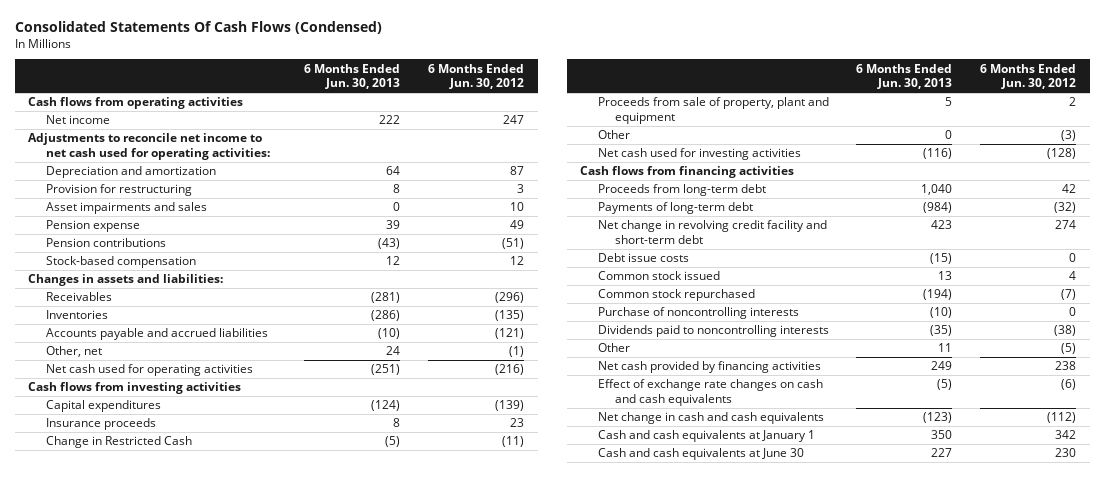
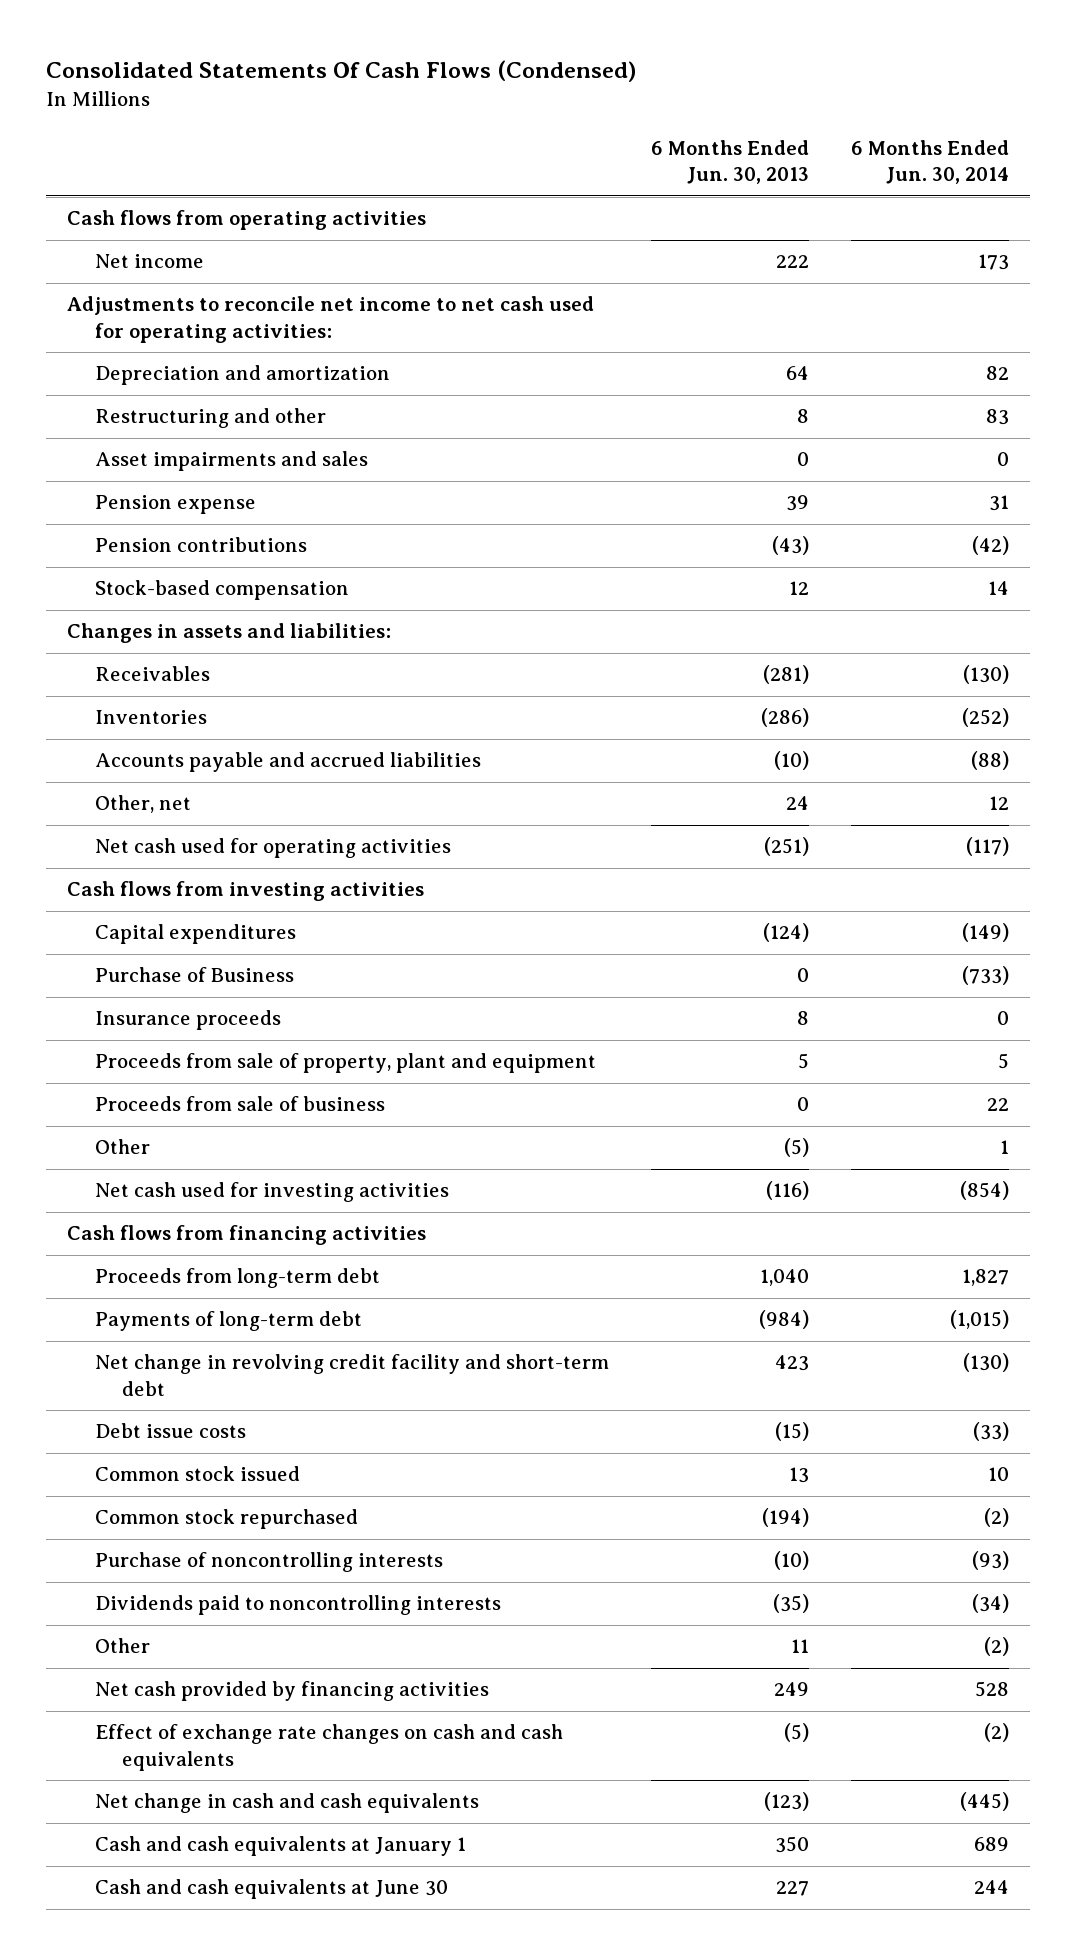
- | 6 Months Ended Jun. 30, 2013 | 6 Months Ended Jun. 30, 2012
+ | 6 Months Ended Jun. 30, 2013 | 6 Months Ended Jun. 30, 2014
- Provision for restructuring | 8 | 3
+ Restructuring and other | 8 | 83
+ Purchase of Business | 0 | (733)
- Change in Restricted Cash | (5) | (11)
- Other | 0 | (3)
+ Proceeds from sale of business | 0 | 22
+ Other | (5) | 1

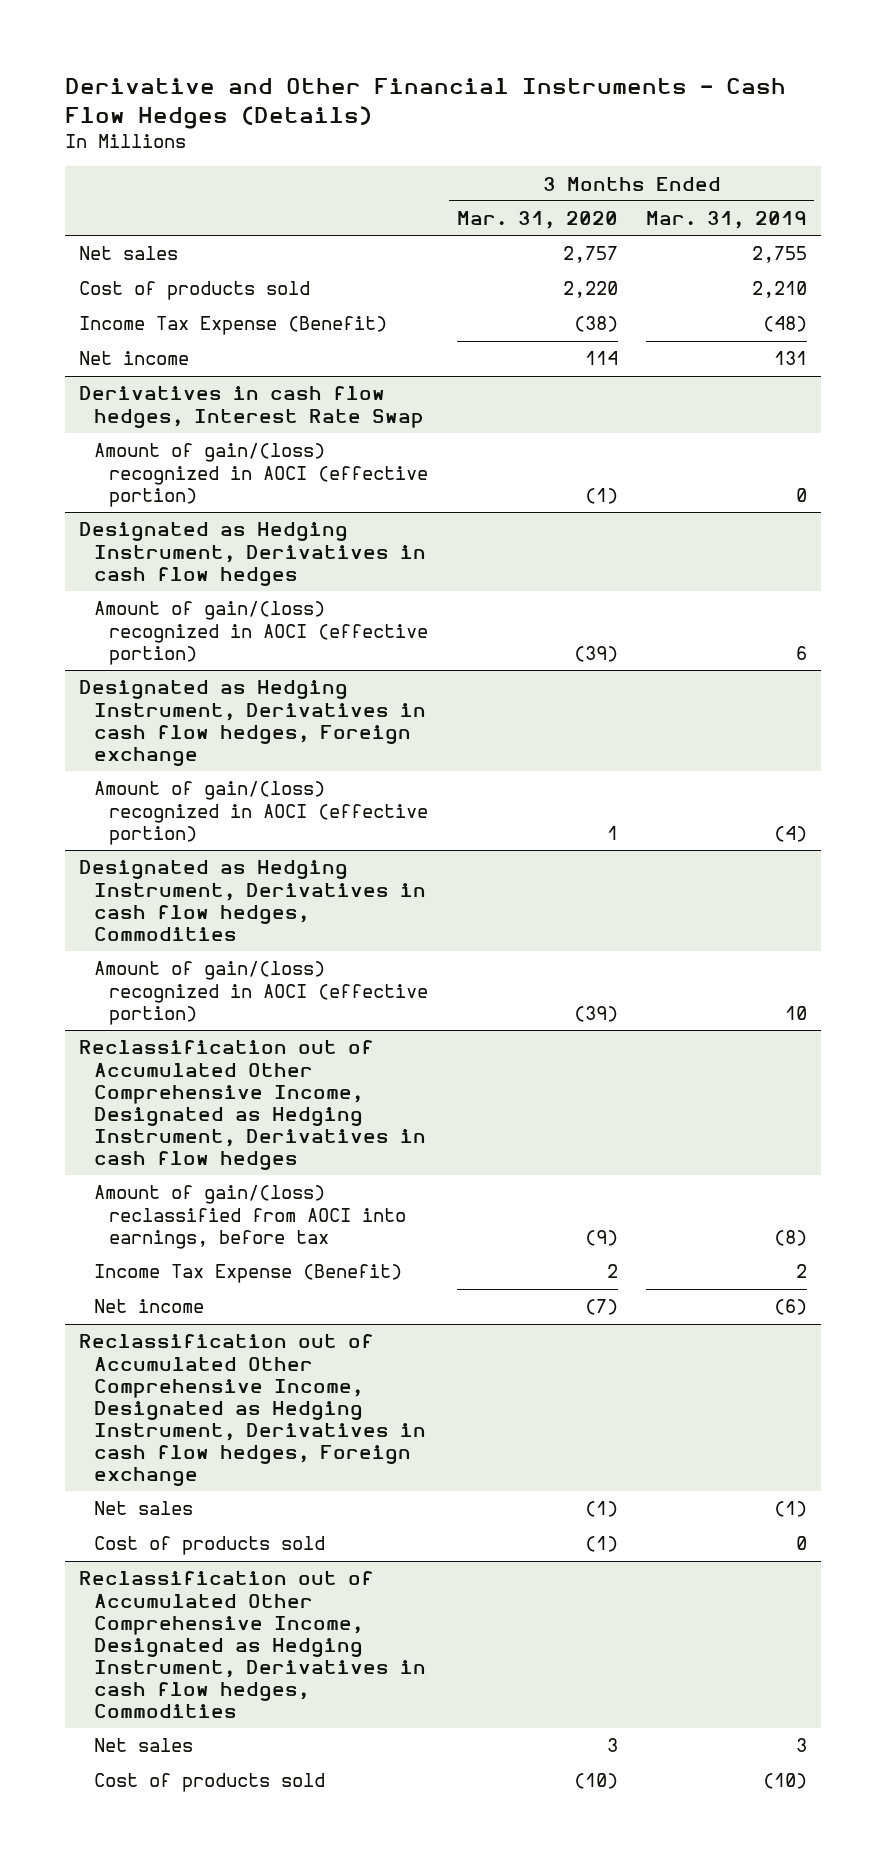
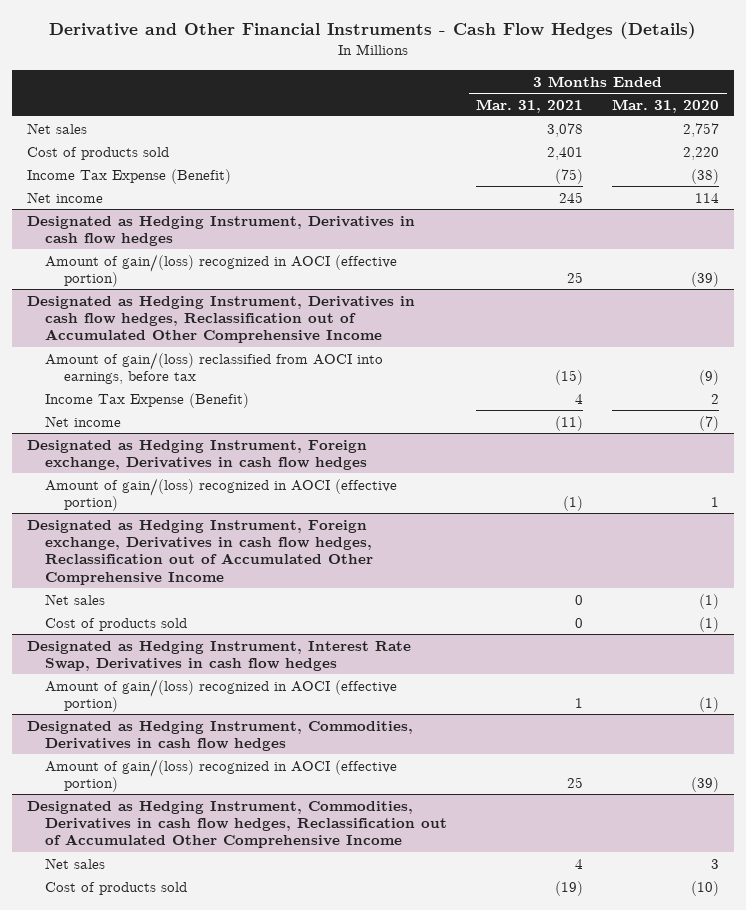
- | 3 Months Ended Mar. 31, 2020 | 3 Months Ended Mar. 31, 2019
+ | 3 Months Ended Mar. 31, 2021 | 3 Months Ended Mar. 31, 2020
- Derivatives in cash flow hedges, Interest Rate Swap
- Amount of gain/(loss) recognized in AOCI (effective portion) | (1) | 0
- Designated as Hedging Instrument, Derivatives in cash flow hedges, Foreign exchange
- Amount of gain/(loss) recognized in AOCI (effective portion) | 1 | (4)
- Designated as Hedging Instrument, Derivatives in cash flow hedges, Commodities
- Amount of gain/(loss) recognized in AOCI (effective portion) | (39) | 10
- Reclassification out of Accumulated Other Comprehensive Income, Designated as Hedging Instrument, Derivatives in cash flow hedges
+ Designated as Hedging Instrument, Derivatives in cash flow hedges, Reclassification out of Accumulated Other Comprehensive Income
- Reclassification out of Accumulated Other Comprehensive Income, Designated as Hedging Instrument, Derivatives in cash flow hedges, Foreign exchange
+ Designated as Hedging Instrument, Foreign exchange, Derivatives in cash flow hedges
+ Amount of gain/(loss) recognized in AOCI (effective portion) | (1) | 1
+ Designated as Hedging Instrument, Foreign exchange, Derivatives in cash flow hedges, Reclassification out of Accumulated Other Comprehensive Income
- Reclassification out of Accumulated Other Comprehensive Income, Designated as Hedging Instrument, Derivatives in cash flow hedges, Commodities
+ Designated as Hedging Instrument, Interest Rate Swap, Derivatives in cash flow hedges
+ Amount of gain/(loss) recognized in AOCI (effective portion) | 1 | (1)
+ Designated as Hedging Instrument, Commodities, Derivatives in cash flow hedges
+ Amount of gain/(loss) recognized in AOCI (effective portion) | 25 | (39)
+ Designated as Hedging Instrument, Commodities, Derivatives in cash flow hedges, Reclassification out of Accumulated Other Comprehensive Income

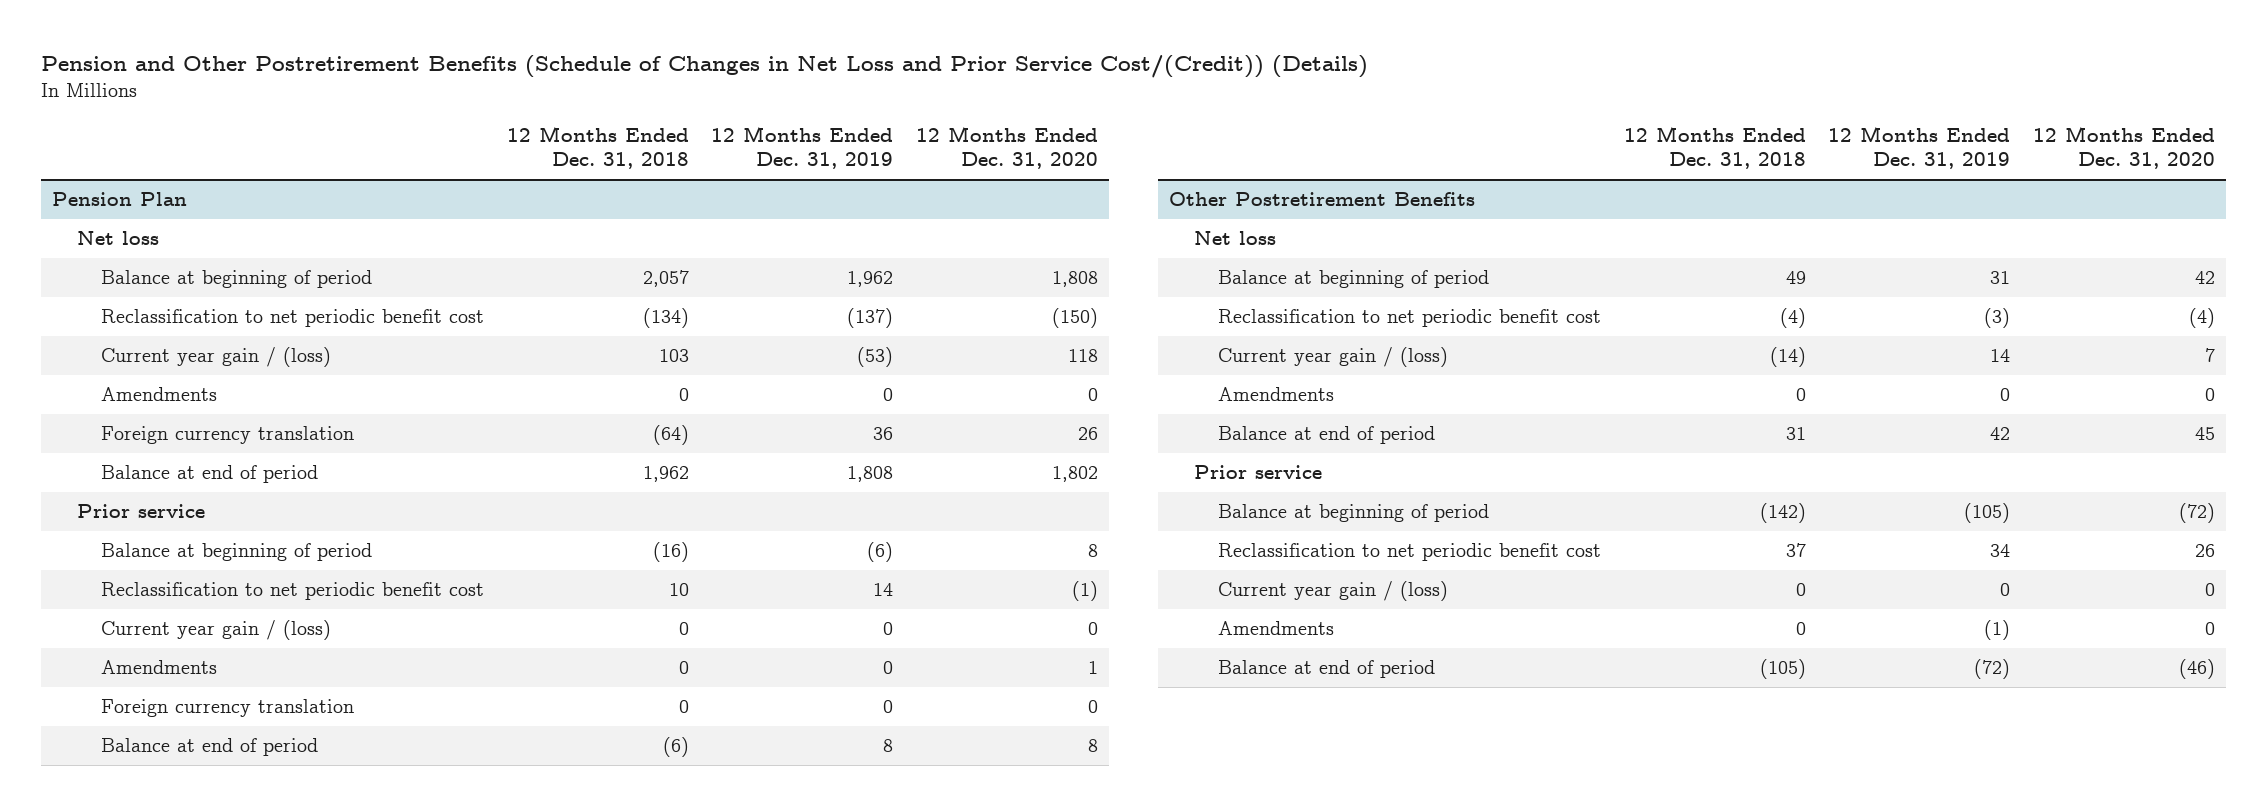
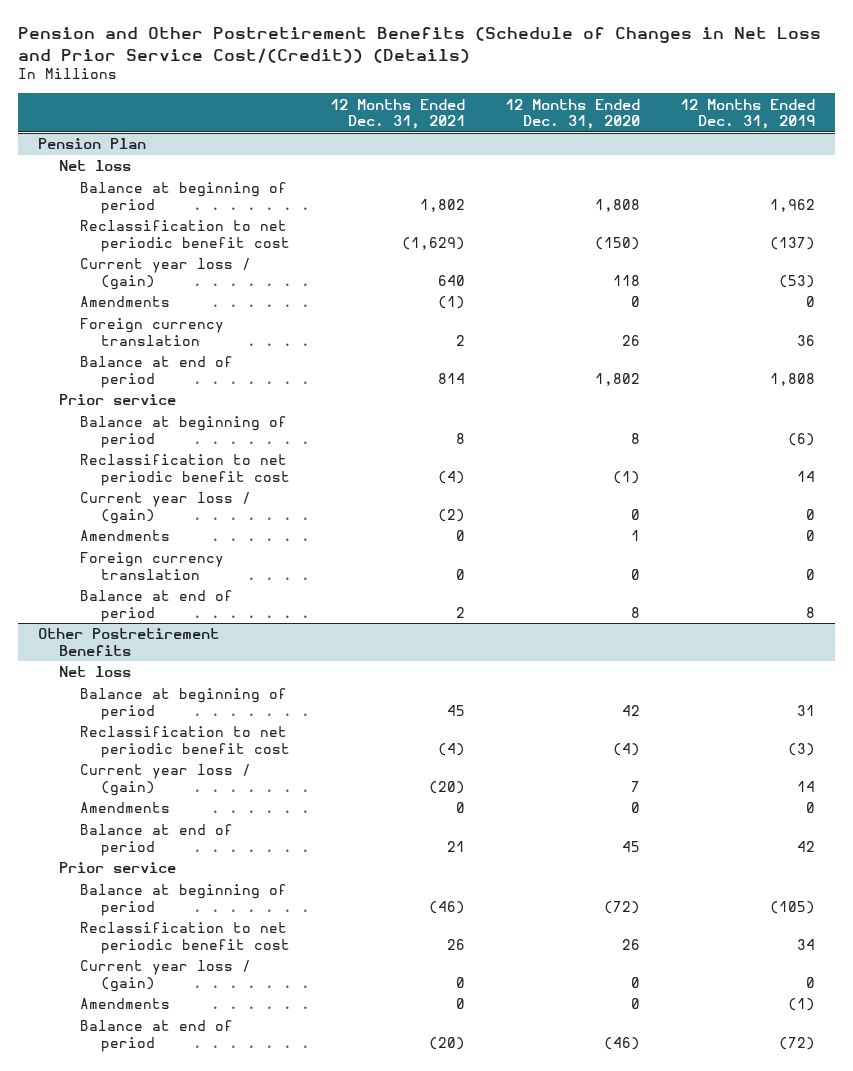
- | 12 Months Ended Dec. 31, 2018 | 12 Months Ended Dec. 31, 2019 | 12 Months Ended Dec. 31, 2020
+ | 12 Months Ended Dec. 31, 2021 | 12 Months Ended Dec. 31, 2020 | 12 Months Ended Dec. 31, 2019
@ Pension Plan
- Current year gain / (loss) | 103 | (53) | 118
+ Current year loss / (gain) | 640 | 118 | (53)
- Current year gain / (loss) | 0 | 0 | 0
+ Current year loss / (gain) | (2) | 0 | 0
@ Other Postretirement Benefits
- Current year gain / (loss) | (14) | 14 | 7
+ Current year loss / (gain) | (20) | 7 | 14
- Current year gain / (loss) | 0 | 0 | 0
+ Current year loss / (gain) | 0 | 0 | 0

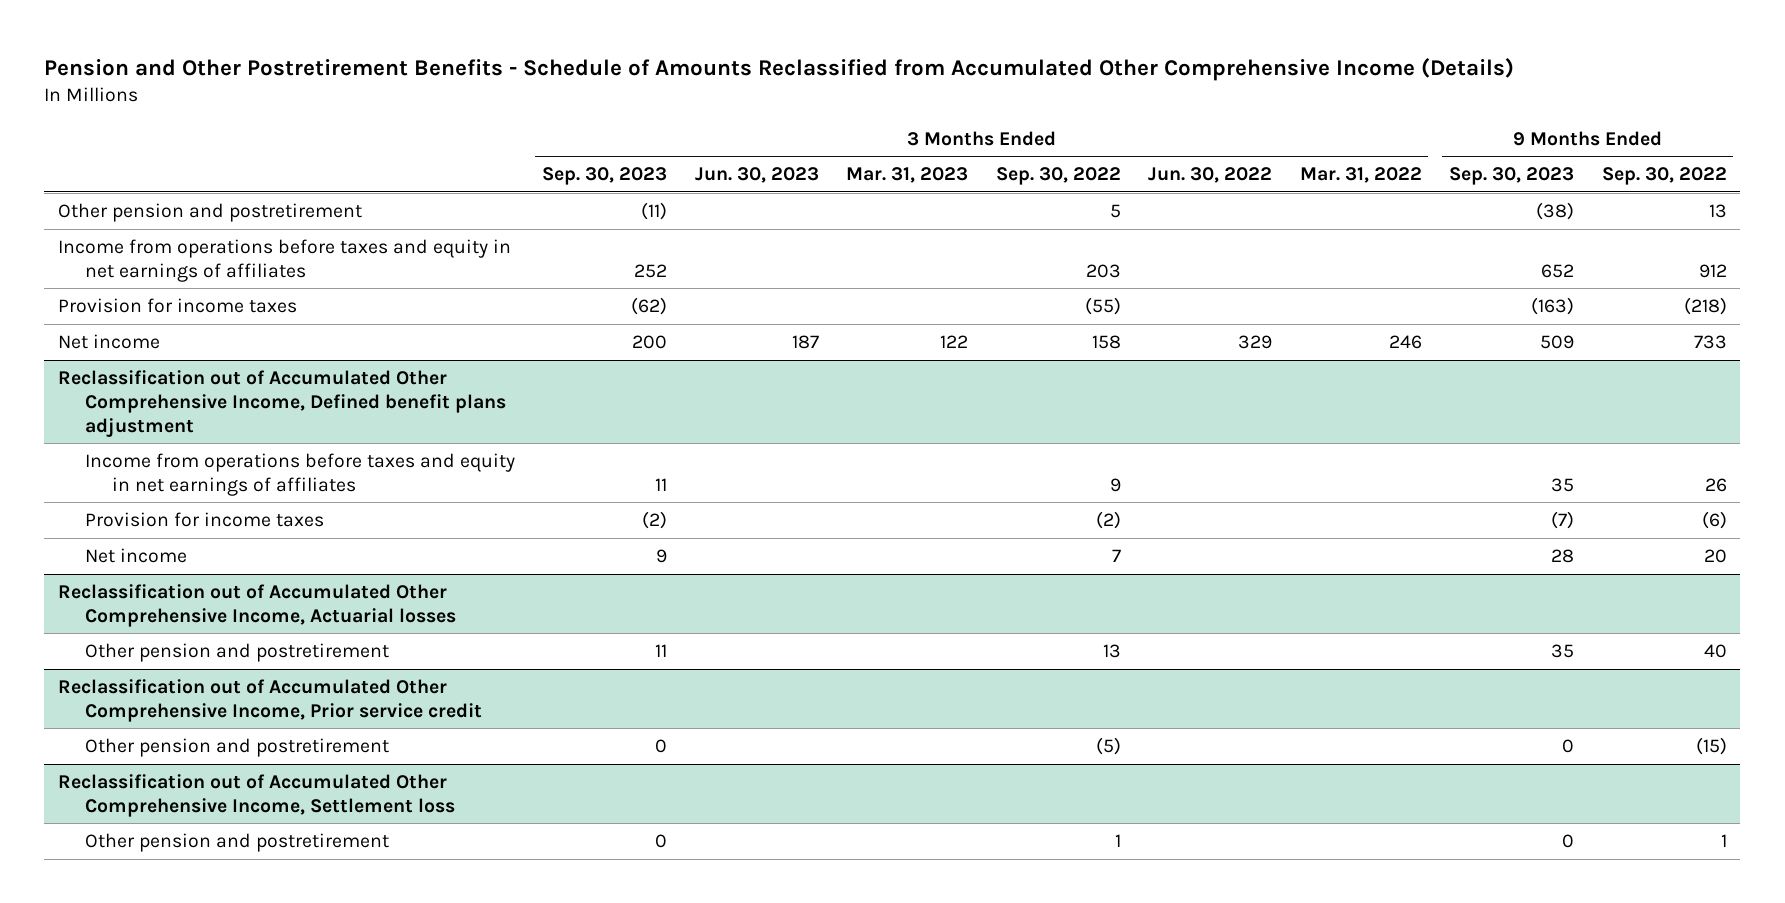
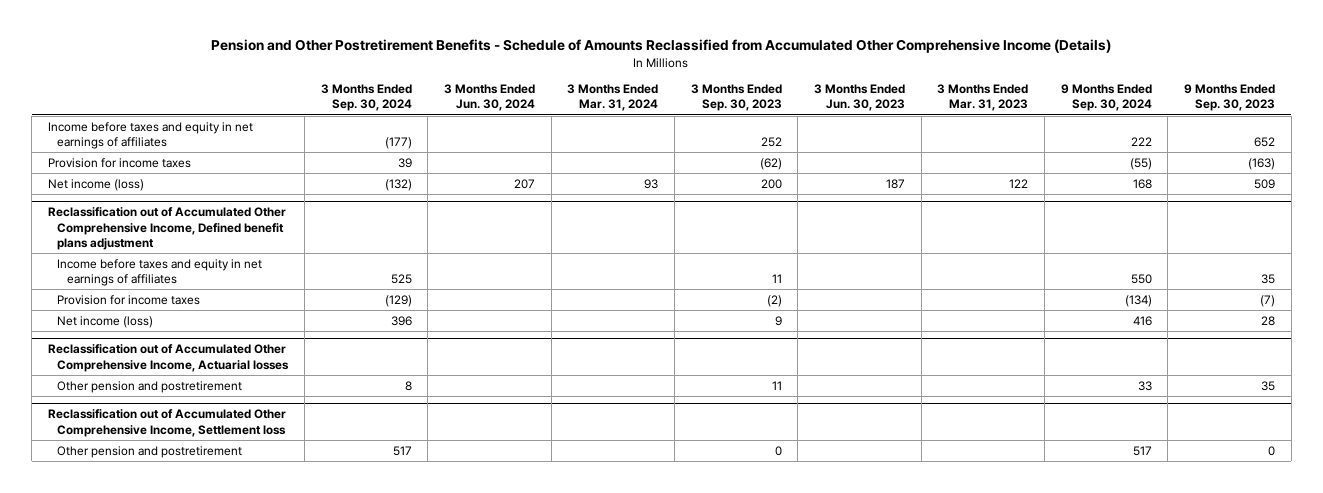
- | 3 Months Ended Sep. 30, 2023 | 3 Months Ended Jun. 30, 2023 | 3 Months Ended Mar. 31, 2023 | 3 Months Ended Sep. 30, 2022 | 3 Months Ended Jun. 30, 2022 | 3 Months Ended Mar. 31, 2022 | 9 Months Ended Sep. 30, 2023 | 9 Months Ended Sep. 30, 2022
+ | 3 Months Ended Sep. 30, 2024 | 3 Months Ended Jun. 30, 2024 | 3 Months Ended Mar. 31, 2024 | 3 Months Ended Sep. 30, 2023 | 3 Months Ended Jun. 30, 2023 | 3 Months Ended Mar. 31, 2023 | 9 Months Ended Sep. 30, 2024 | 9 Months Ended Sep. 30, 2023
- Other pension and postretirement | (11) | | | 5 | | | (38) | 13
- Income from operations before taxes and equity in net earnings of affiliates | 252 | | | 203 | | | 652 | 912
+ Income before taxes and equity in net earnings of affiliates | (177) | | | 252 | | | 222 | 652
- Net income | 200 | 187 | 122 | 158 | 329 | 246 | 509 | 733
+ Net income (loss) | (132) | 207 | 93 | 200 | 187 | 122 | 168 | 509
@ Reclassification out of Accumulated Other Comprehensive Income, Defined benefit plans adjustment
- Income from operations before taxes and equity in net earnings of affiliates | 11 | | | 9 | | | 35 | 26
+ Income before taxes and equity in net earnings of affiliates | 525 | | | 11 | | | 550 | 35
- Net income | 9 | | | 7 | | | 28 | 20
+ Net income (loss) | 396 | | | 9 | | | 416 | 28
- Reclassification out of Accumulated Other Comprehensive Income, Prior service credit
- Other pension and postretirement | 0 | | | (5) | | | 0 | (15)

